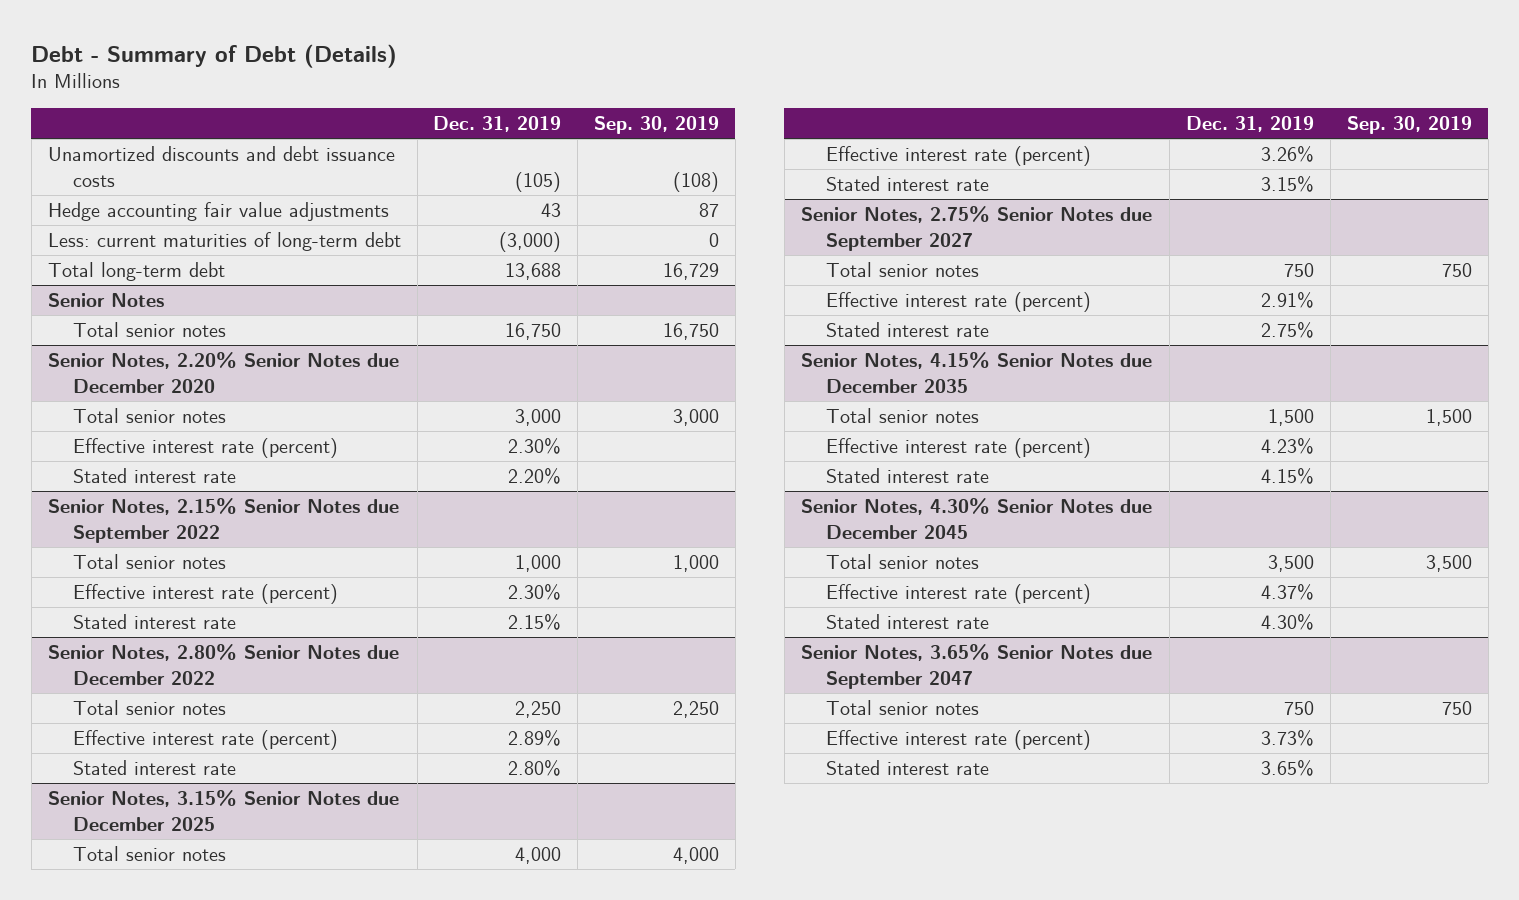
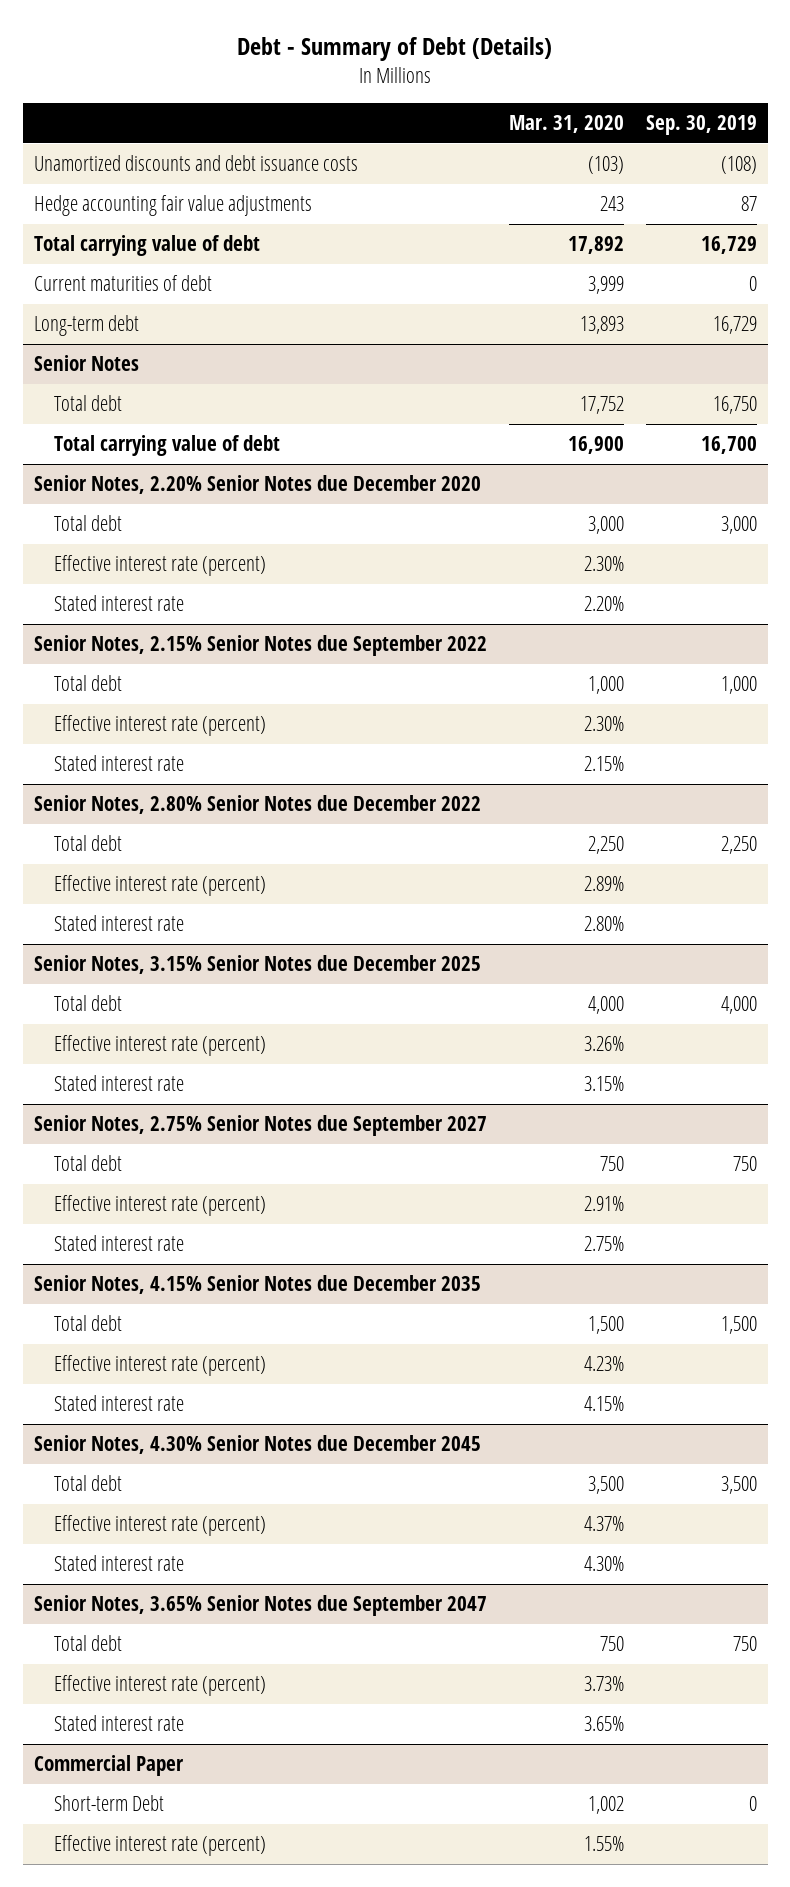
- | Dec. 31, 2019 | Sep. 30, 2019
+ | Mar. 31, 2020 | Sep. 30, 2019
- Less: current maturities of long-term debt | (3,000) | 0
- Total long-term debt | 13,688 | 16,729
+ Total carrying value of debt | 17,892 | 16,729
+ Current maturities of debt | 3,999 | 0
+ Long-term debt | 13,893 | 16,729
@ Senior Notes
- Total senior notes | 16,750 | 16,750
+ Total debt | 17,752 | 16,750
+ Total carrying value of debt | 16,900 | 16,700
@ Senior Notes, 2.20% Senior Notes due December 2020
- Total senior notes | 3,000 | 3,000
+ Total debt | 3,000 | 3,000
@ Senior Notes, 2.15% Senior Notes due September 2022
- Total senior notes | 1,000 | 1,000
+ Total debt | 1,000 | 1,000
@ Senior Notes, 2.80% Senior Notes due December 2022
- Total senior notes | 2,250 | 2,250
+ Total debt | 2,250 | 2,250
@ Senior Notes, 3.15% Senior Notes due December 2025
- Total senior notes | 4,000 | 4,000
+ Total debt | 4,000 | 4,000
@ Senior Notes, 2.75% Senior Notes due September 2027
- Total senior notes | 750 | 750
+ Total debt | 750 | 750
@ Senior Notes, 4.15% Senior Notes due December 2035
- Total senior notes | 1,500 | 1,500
+ Total debt | 1,500 | 1,500
@ Senior Notes, 4.30% Senior Notes due December 2045
- Total senior notes | 3,500 | 3,500
+ Total debt | 3,500 | 3,500
@ Senior Notes, 3.65% Senior Notes due September 2047
- Total senior notes | 750 | 750
+ Total debt | 750 | 750
+ Commercial Paper
+ Short-term Debt | 1,002 | 0
+ Effective interest rate (percent) | 1.55% |

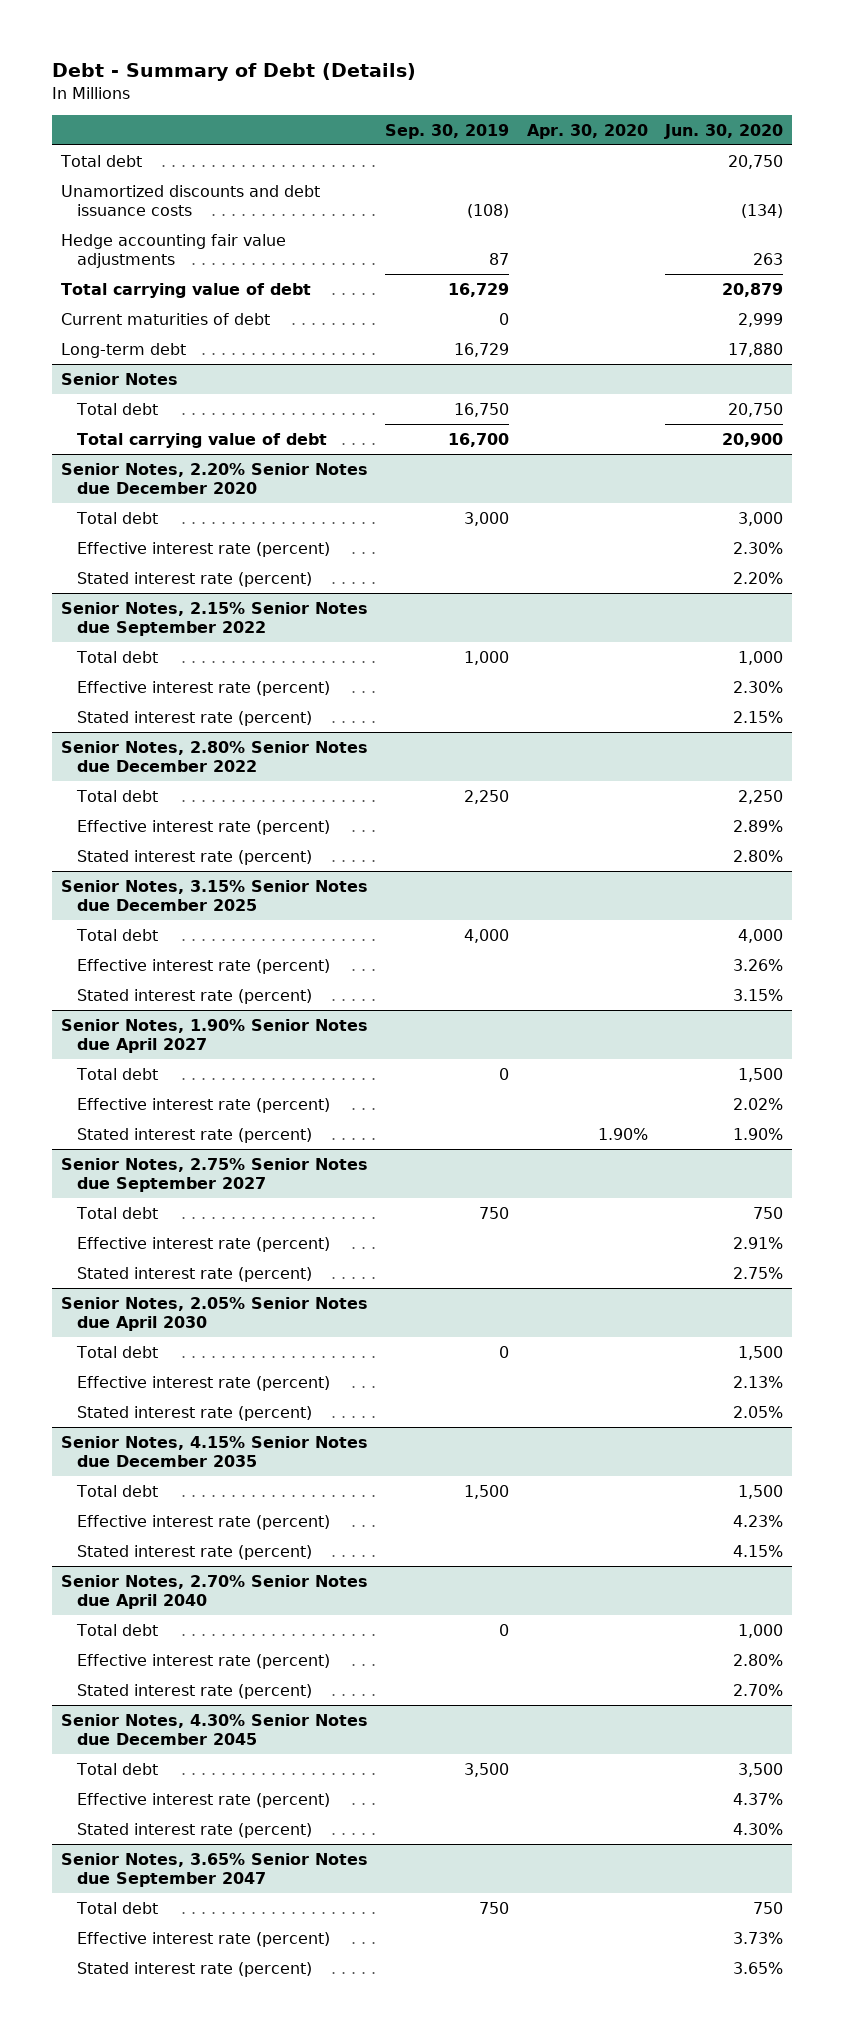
- | Mar. 31, 2020 | Sep. 30, 2019
+ | Sep. 30, 2019 | Apr. 30, 2020 | Jun. 30, 2020
+ Total debt | | | 20,750
@ Senior Notes, 2.20% Senior Notes due December 2020
- Stated interest rate | 2.20% |
+ Stated interest rate (percent) | | | 2.20%
@ Senior Notes, 2.15% Senior Notes due September 2022
- Stated interest rate | 2.15% |
+ Stated interest rate (percent) | | | 2.15%
@ Senior Notes, 2.80% Senior Notes due December 2022
- Stated interest rate | 2.80% |
+ Stated interest rate (percent) | | | 2.80%
@ Senior Notes, 3.15% Senior Notes due December 2025
- Stated interest rate | 3.15% |
+ Stated interest rate (percent) | | | 3.15%
+ Senior Notes, 1.90% Senior Notes due April 2027
+ Total debt | 0 | | 1,500
+ Effective interest rate (percent) | | | 2.02%
+ Stated interest rate (percent) | | 1.90% | 1.90%
@ Senior Notes, 2.75% Senior Notes due September 2027
- Stated interest rate | 2.75% |
+ Stated interest rate (percent) | | | 2.75%
+ Senior Notes, 2.05% Senior Notes due April 2030
+ Total debt | 0 | | 1,500
+ Effective interest rate (percent) | | | 2.13%
+ Stated interest rate (percent) | | | 2.05%
@ Senior Notes, 4.15% Senior Notes due December 2035
- Stated interest rate | 4.15% |
+ Stated interest rate (percent) | | | 4.15%
+ Senior Notes, 2.70% Senior Notes due April 2040
+ Total debt | 0 | | 1,000
+ Effective interest rate (percent) | | | 2.80%
+ Stated interest rate (percent) | | | 2.70%
@ Senior Notes, 4.30% Senior Notes due December 2045
- Stated interest rate | 4.30% |
+ Stated interest rate (percent) | | | 4.30%
@ Senior Notes, 3.65% Senior Notes due September 2047
- Stated interest rate | 3.65% |
- Commercial Paper
- Short-term Debt | 1,002 | 0
- Effective interest rate (percent) | 1.55% |
@ Senior Notes, 3.65% Senior Notes due September 2047
+ Stated interest rate (percent) | | | 3.65%

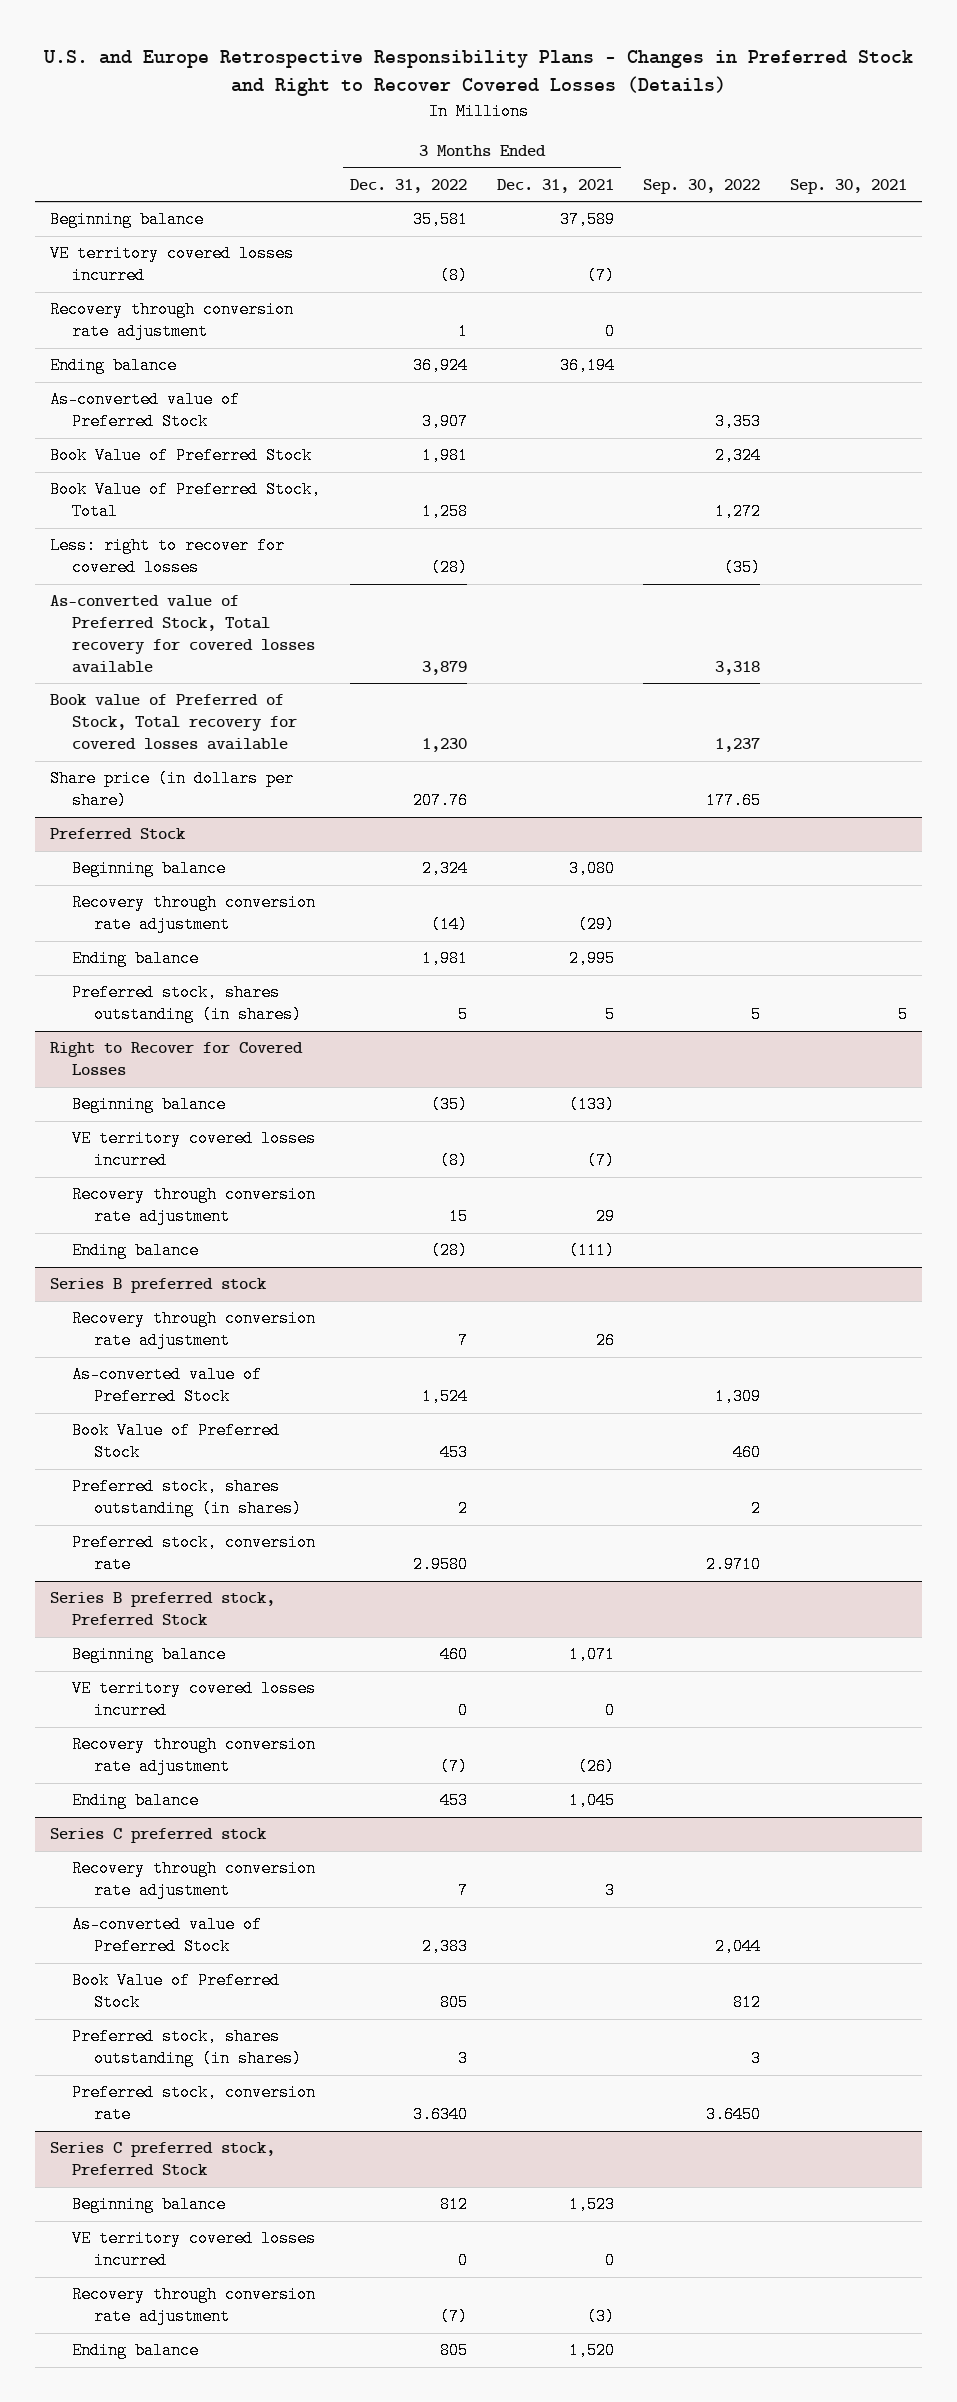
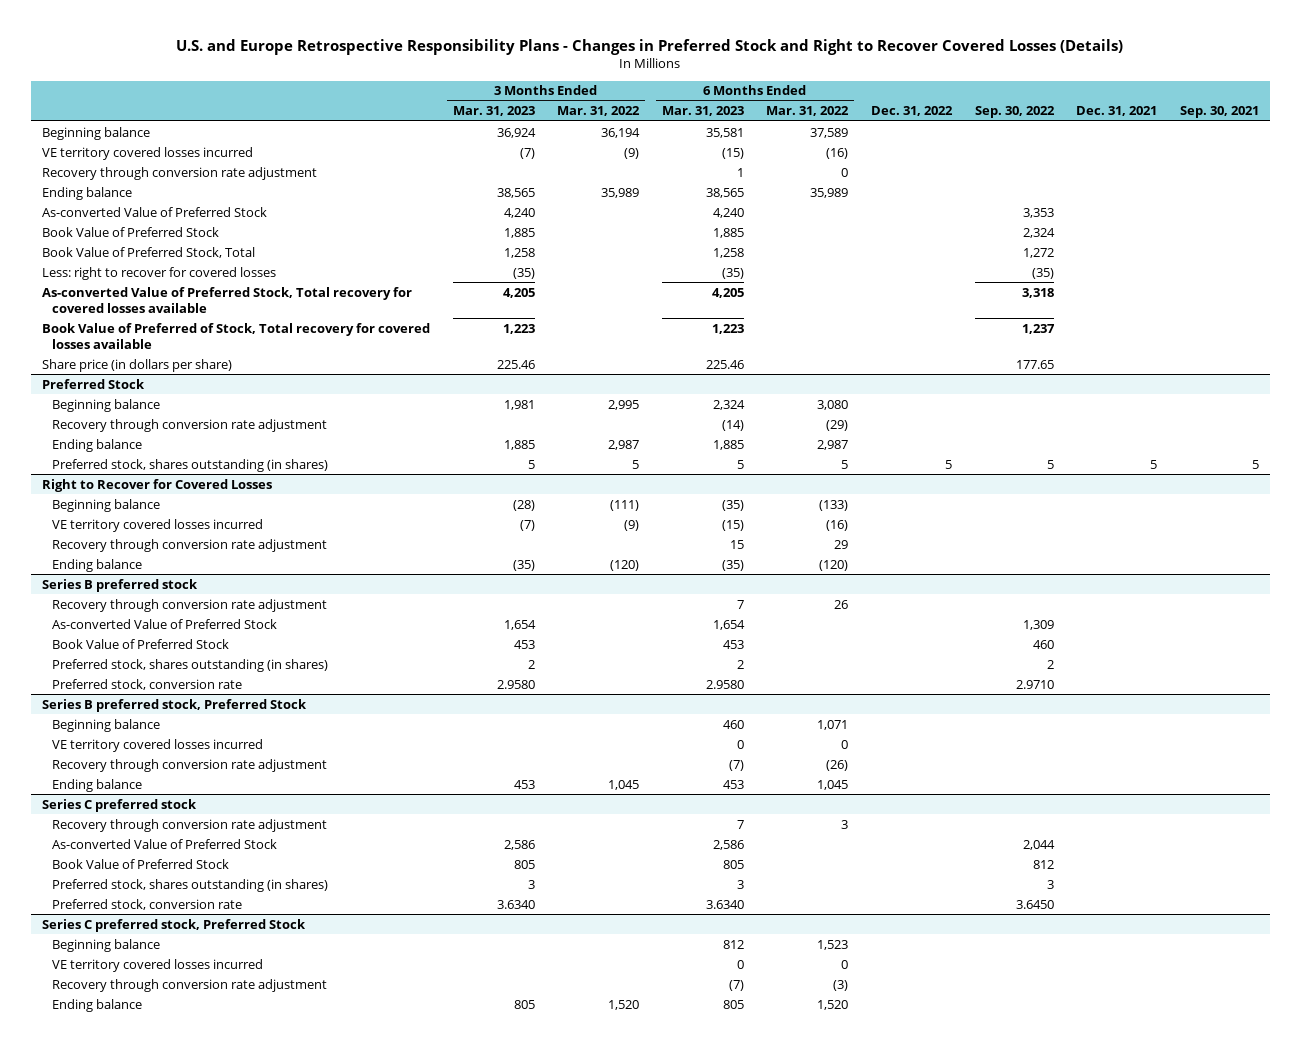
- | 3 Months Ended Dec. 31, 2022 | 3 Months Ended Dec. 31, 2021 | Sep. 30, 2022 | Sep. 30, 2021
+ | 3 Months Ended Mar. 31, 2023 | 3 Months Ended Mar. 31, 2022 | 6 Months Ended Mar. 31, 2023 | 6 Months Ended Mar. 31, 2022 | Dec. 31, 2022 | Sep. 30, 2022 | Dec. 31, 2021 | Sep. 30, 2021
- As-converted value of Preferred Stock | 3,907 | | 3,353 |
+ As-converted Value of Preferred Stock | 4,240 | | 4,240 | | | 3,353 | |
- As-converted value of Preferred Stock, Total recovery for covered losses available | 3,879 | | 3,318 |
- Book value of Preferred of Stock, Total recovery for covered losses available | 1,230 | | 1,237 |
+ As-converted Value of Preferred Stock, Total recovery for covered losses available | 4,205 | | 4,205 | | | 3,318 | |
+ Book Value of Preferred of Stock, Total recovery for covered losses available | 1,223 | | 1,223 | | | 1,237 | |
@ Series B preferred stock
- As-converted value of Preferred Stock | 1,524 | | 1,309 |
+ As-converted Value of Preferred Stock | 1,654 | | 1,654 | | | 1,309 | |
@ Series C preferred stock
- As-converted value of Preferred Stock | 2,383 | | 2,044 |
+ As-converted Value of Preferred Stock | 2,586 | | 2,586 | | | 2,044 | |

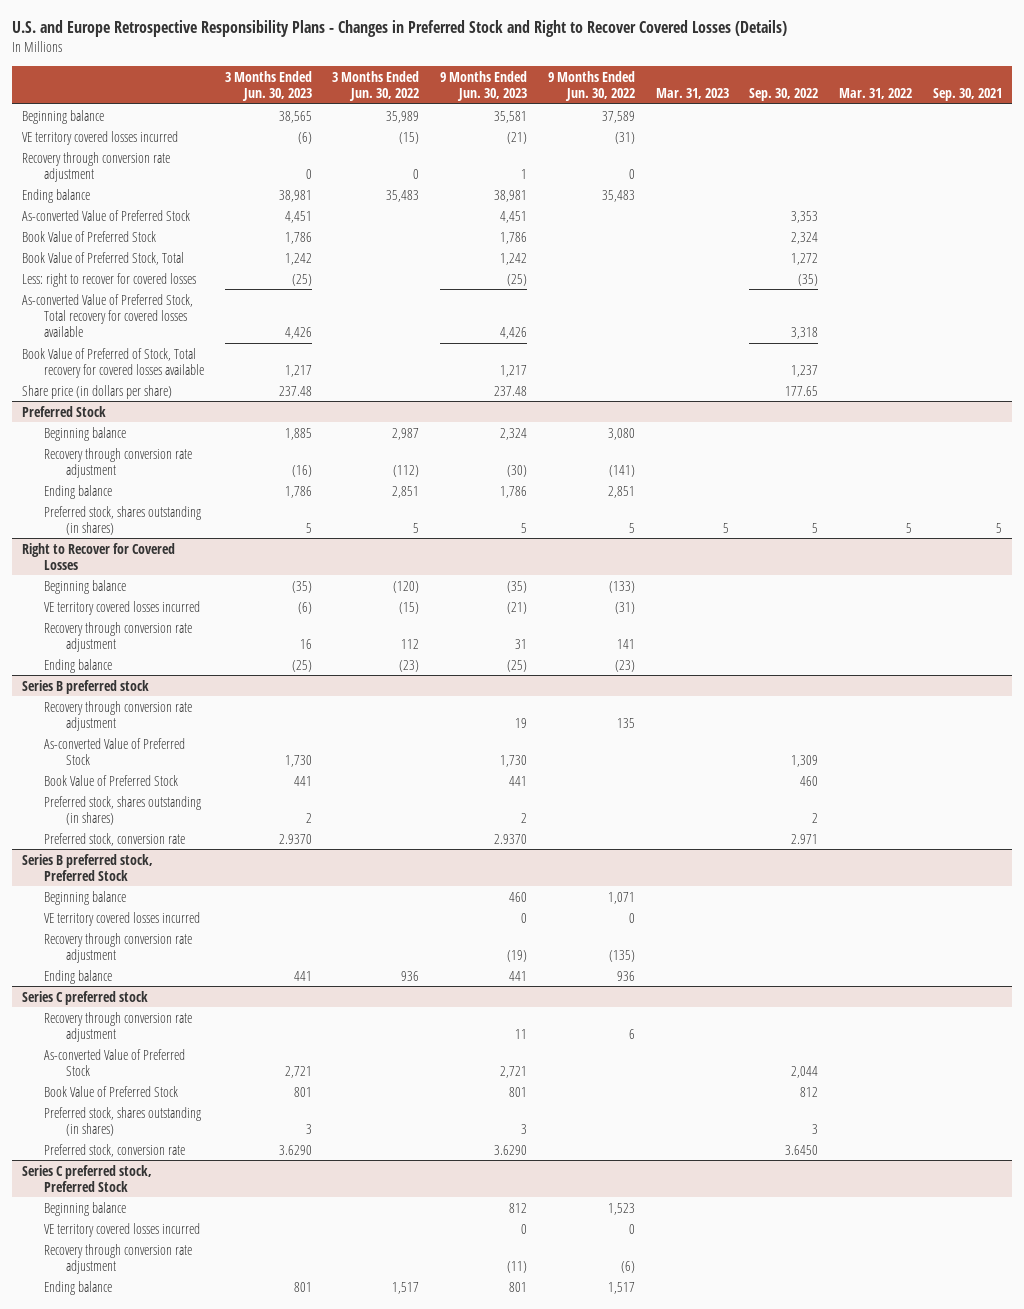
- | 3 Months Ended Mar. 31, 2023 | 3 Months Ended Mar. 31, 2022 | 6 Months Ended Mar. 31, 2023 | 6 Months Ended Mar. 31, 2022 | Dec. 31, 2022 | Sep. 30, 2022 | Dec. 31, 2021 | Sep. 30, 2021
+ | 3 Months Ended Jun. 30, 2023 | 3 Months Ended Jun. 30, 2022 | 9 Months Ended Jun. 30, 2023 | 9 Months Ended Jun. 30, 2022 | Mar. 31, 2023 | Sep. 30, 2022 | Mar. 31, 2022 | Sep. 30, 2021
@ Series B preferred stock
- Preferred stock, conversion rate | 2.9580 | | 2.9580 | | | 2.9710 | |
+ Preferred stock, conversion rate | 2.9370 | | 2.9370 | | | 2.971 | |

